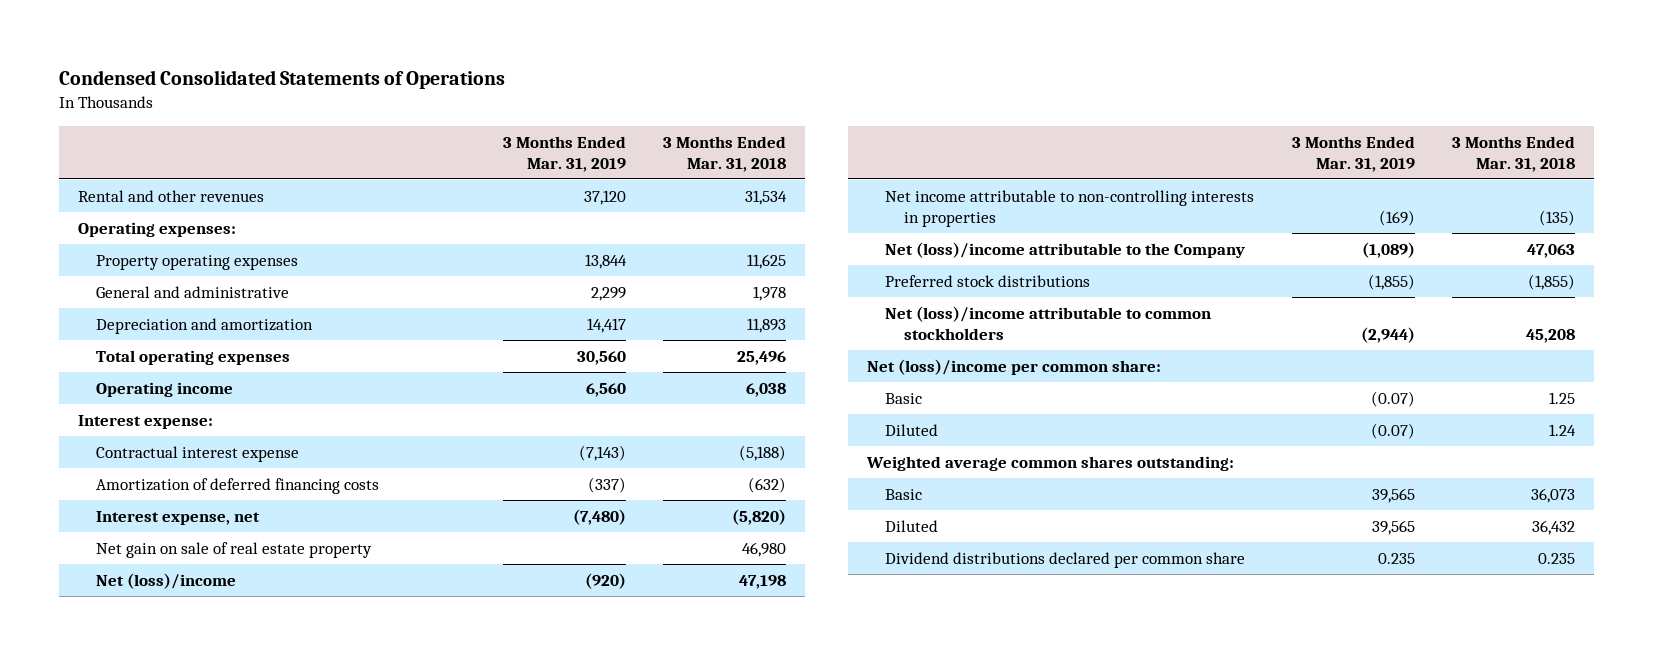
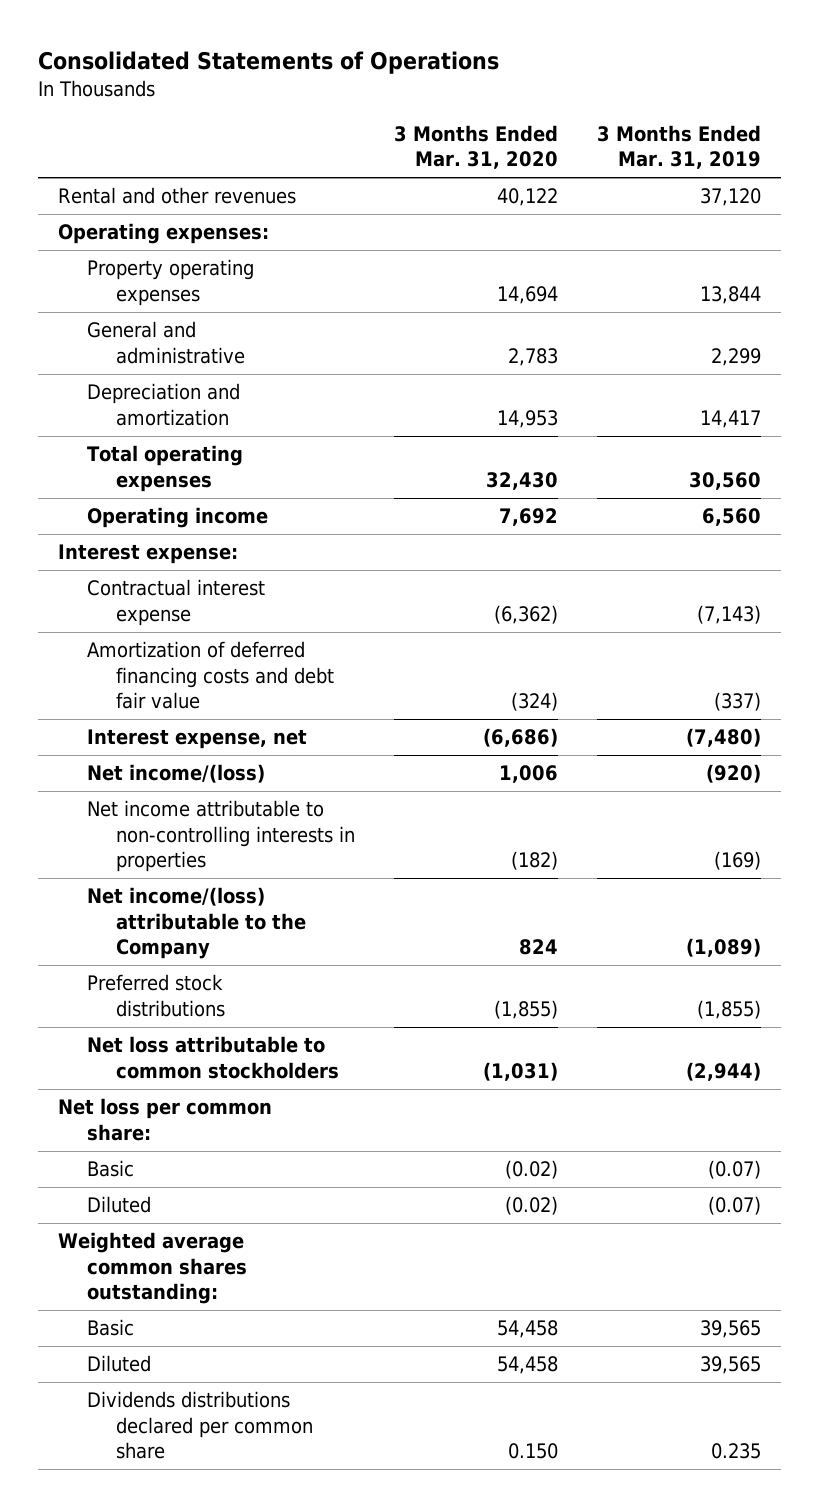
- Condensed Consolidated Statements of Operations
+ Consolidated Statements of Operations
- | 3 Months Ended Mar. 31, 2019 | 3 Months Ended Mar. 31, 2018
+ | 3 Months Ended Mar. 31, 2020 | 3 Months Ended Mar. 31, 2019
- Amortization of deferred financing costs | (337) | (632)
+ Amortization of deferred financing costs and debt fair value | (324) | (337)
- Net gain on sale of real estate property | | 46,980
- Net (loss)/income | (920) | 47,198
+ Net income/(loss) | 1,006 | (920)
- Net (loss)/income attributable to the Company | (1,089) | 47,063
+ Net income/(loss) attributable to the Company | 824 | (1,089)
- Net (loss)/income attributable to common stockholders | (2,944) | 45,208
- Net (loss)/income per common share:
+ Net loss attributable to common stockholders | (1,031) | (2,944)
+ Net loss per common share:
- Dividend distributions declared per common share | 0.235 | 0.235
+ Dividends distributions declared per common share | 0.150 | 0.235

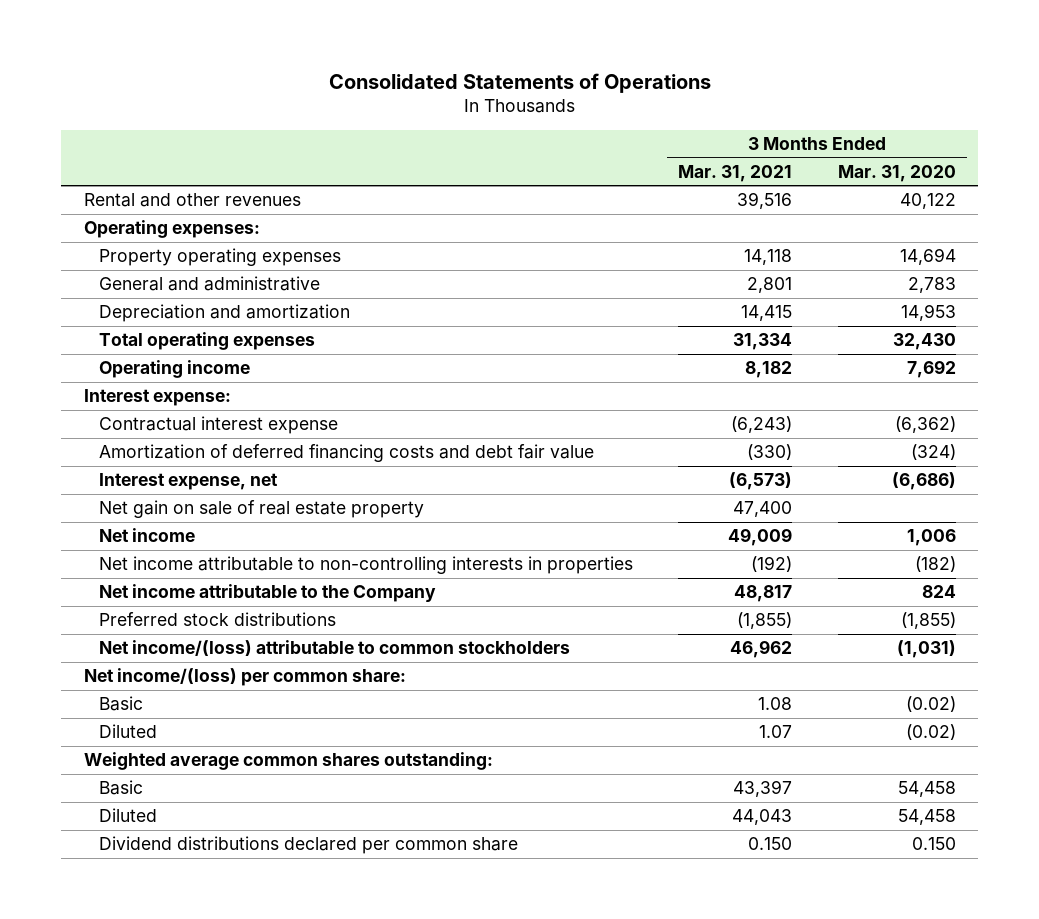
- | 3 Months Ended Mar. 31, 2020 | 3 Months Ended Mar. 31, 2019
+ | 3 Months Ended Mar. 31, 2021 | 3 Months Ended Mar. 31, 2020
- Net income/(loss) | 1,006 | (920)
+ Net gain on sale of real estate property | 47,400 |
+ Net income | 49,009 | 1,006
- Net income/(loss) attributable to the Company | 824 | (1,089)
+ Net income attributable to the Company | 48,817 | 824
- Net loss attributable to common stockholders | (1,031) | (2,944)
- Net loss per common share:
+ Net income/(loss) attributable to common stockholders | 46,962 | (1,031)
+ Net income/(loss) per common share:
- Dividends distributions declared per common share | 0.150 | 0.235
+ Dividend distributions declared per common share | 0.150 | 0.150

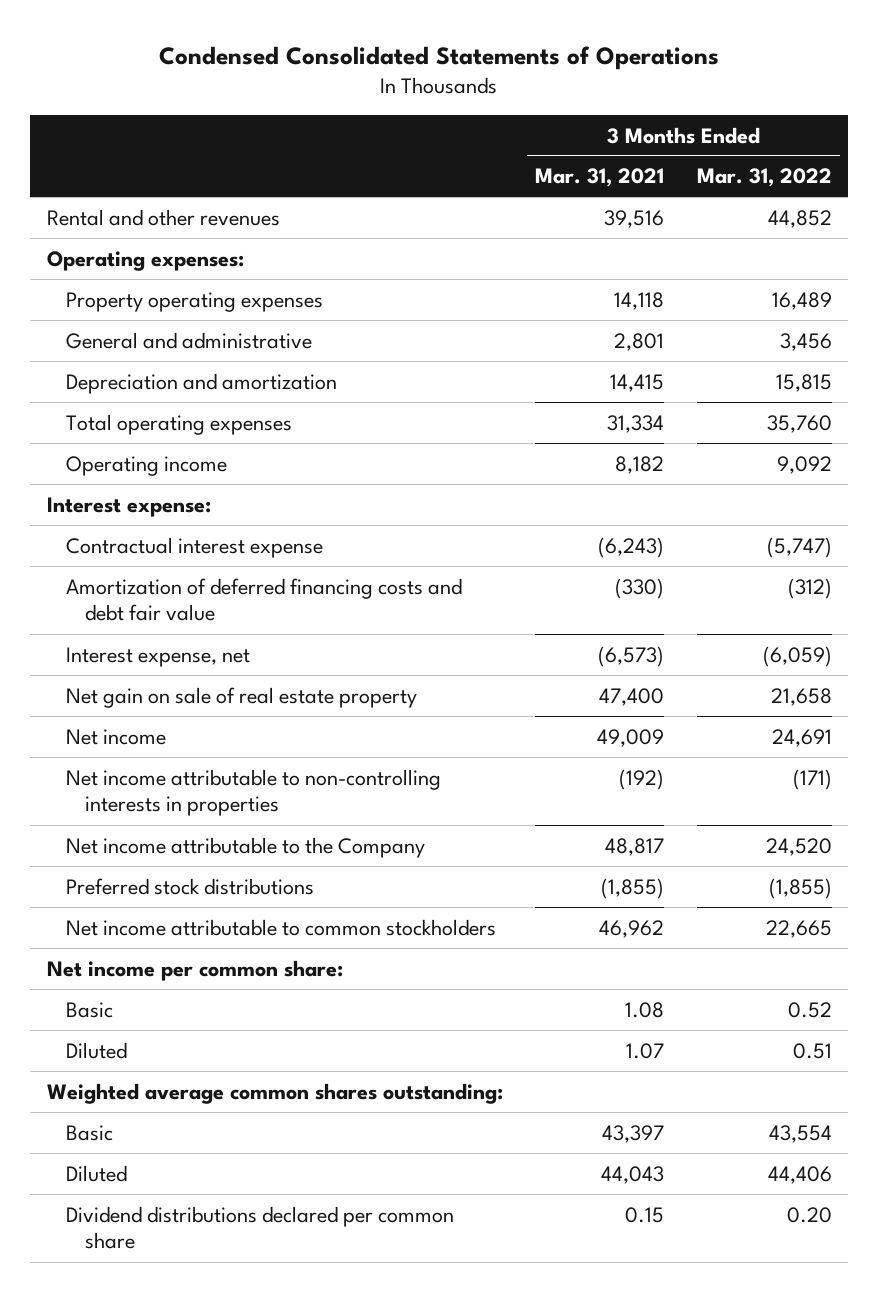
- Consolidated Statements of Operations
+ Condensed Consolidated Statements of Operations
- | 3 Months Ended Mar. 31, 2021 | 3 Months Ended Mar. 31, 2020
+ | 3 Months Ended Mar. 31, 2021 | 3 Months Ended Mar. 31, 2022
- Net income/(loss) attributable to common stockholders | 46,962 | (1,031)
- Net income/(loss) per common share:
+ Net income attributable to common stockholders | 46,962 | 22,665
+ Net income per common share:
- Dividend distributions declared per common share | 0.150 | 0.150
+ Dividend distributions declared per common share | 0.15 | 0.20

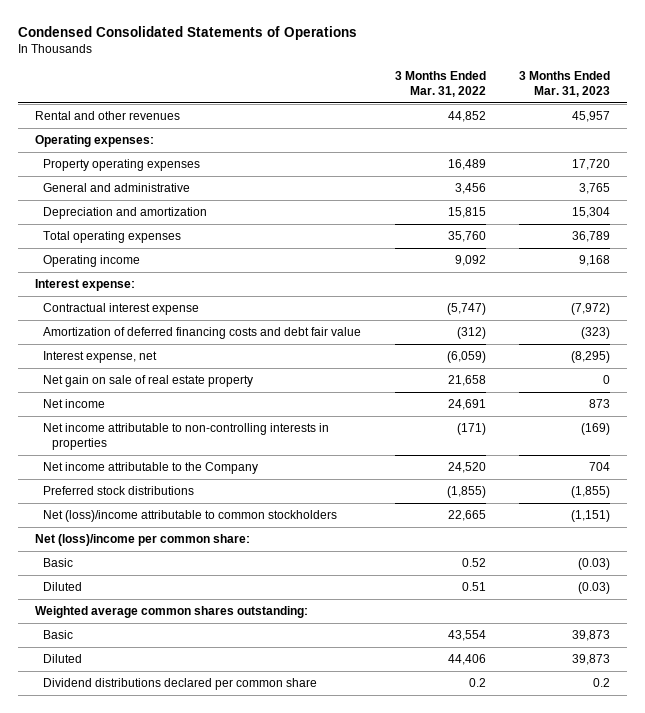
- | 3 Months Ended Mar. 31, 2021 | 3 Months Ended Mar. 31, 2022
+ | 3 Months Ended Mar. 31, 2022 | 3 Months Ended Mar. 31, 2023
- Net income attributable to common stockholders | 46,962 | 22,665
- Net income per common share:
+ Net (loss)/income attributable to common stockholders | 22,665 | (1,151)
+ Net (loss)/income per common share:
- Dividend distributions declared per common share | 0.15 | 0.20
+ Dividend distributions declared per common share | 0.2 | 0.2

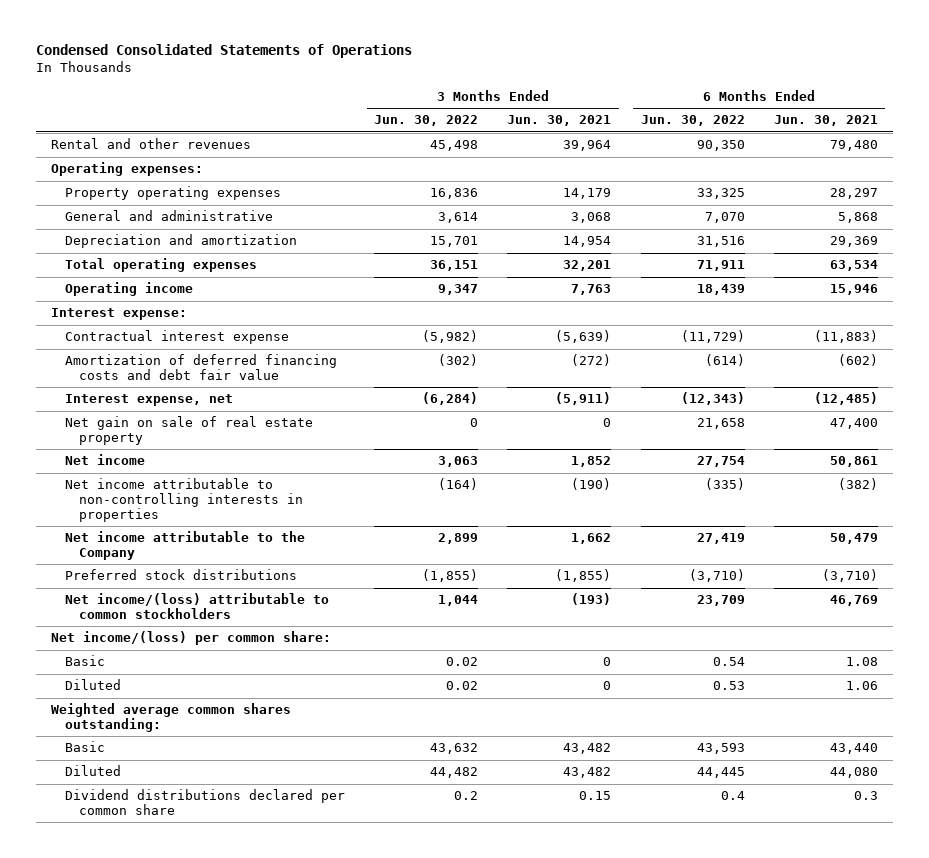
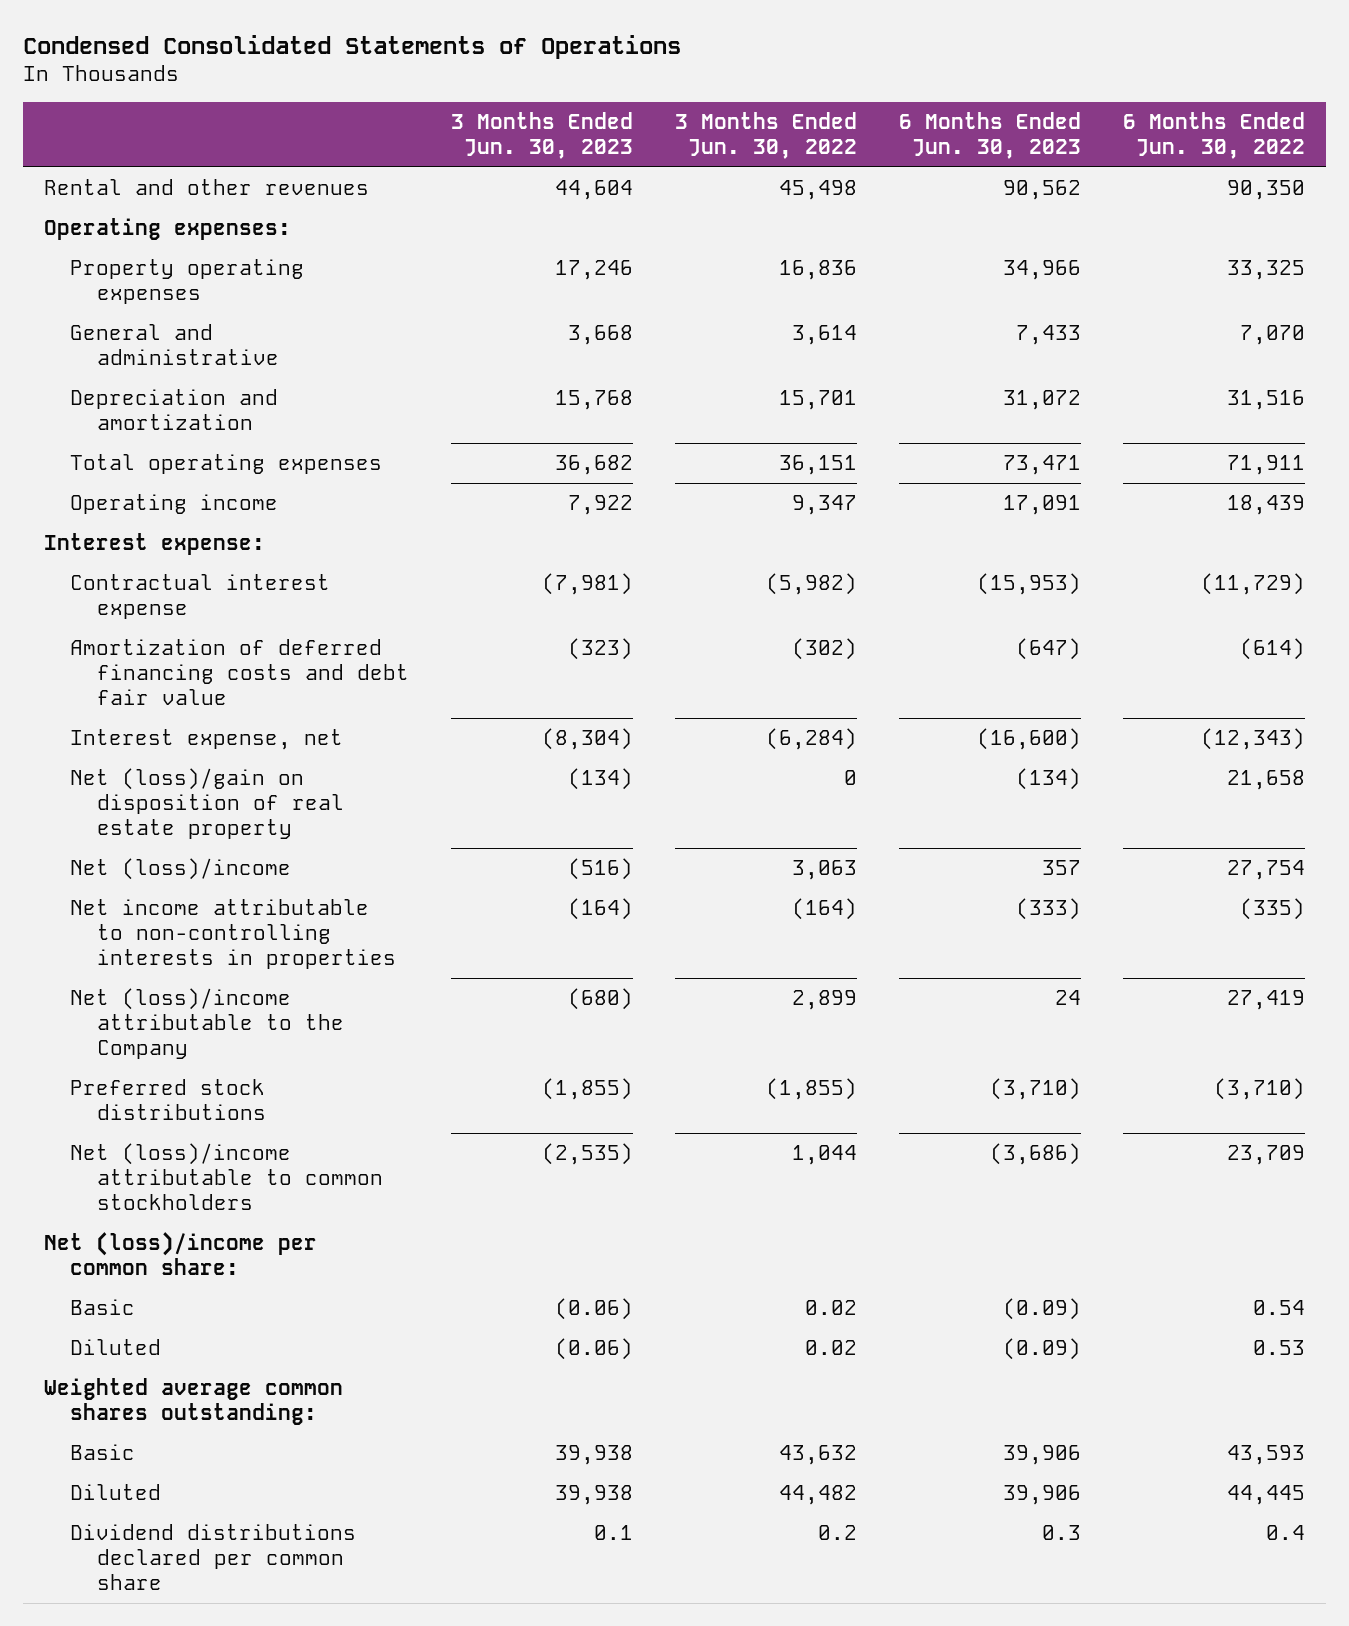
- | 3 Months Ended Jun. 30, 2022 | 3 Months Ended Jun. 30, 2021 | 6 Months Ended Jun. 30, 2022 | 6 Months Ended Jun. 30, 2021
+ | 3 Months Ended Jun. 30, 2023 | 3 Months Ended Jun. 30, 2022 | 6 Months Ended Jun. 30, 2023 | 6 Months Ended Jun. 30, 2022
- Net gain on sale of real estate property | 0 | 0 | 21,658 | 47,400
- Net income | 3,063 | 1,852 | 27,754 | 50,861
+ Net (loss)/gain on disposition of real estate property | (134) | 0 | (134) | 21,658
+ Net (loss)/income | (516) | 3,063 | 357 | 27,754
- Net income attributable to the Company | 2,899 | 1,662 | 27,419 | 50,479
+ Net (loss)/income attributable to the Company | (680) | 2,899 | 24 | 27,419
- Net income/(loss) attributable to common stockholders | 1,044 | (193) | 23,709 | 46,769
- Net income/(loss) per common share:
+ Net (loss)/income attributable to common stockholders | (2,535) | 1,044 | (3,686) | 23,709
+ Net (loss)/income per common share:

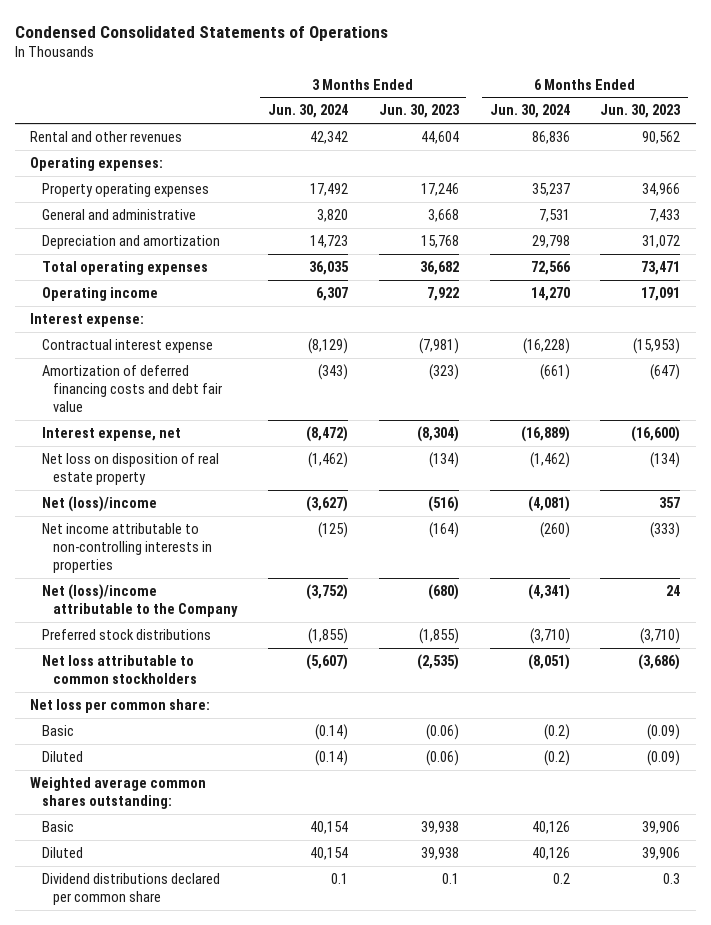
- | 3 Months Ended Jun. 30, 2023 | 3 Months Ended Jun. 30, 2022 | 6 Months Ended Jun. 30, 2023 | 6 Months Ended Jun. 30, 2022
+ | 3 Months Ended Jun. 30, 2024 | 3 Months Ended Jun. 30, 2023 | 6 Months Ended Jun. 30, 2024 | 6 Months Ended Jun. 30, 2023
- Net (loss)/gain on disposition of real estate property | (134) | 0 | (134) | 21,658
+ Net loss on disposition of real estate property | (1,462) | (134) | (1,462) | (134)
- Net (loss)/income attributable to common stockholders | (2,535) | 1,044 | (3,686) | 23,709
- Net (loss)/income per common share:
+ Net loss attributable to common stockholders | (5,607) | (2,535) | (8,051) | (3,686)
+ Net loss per common share:

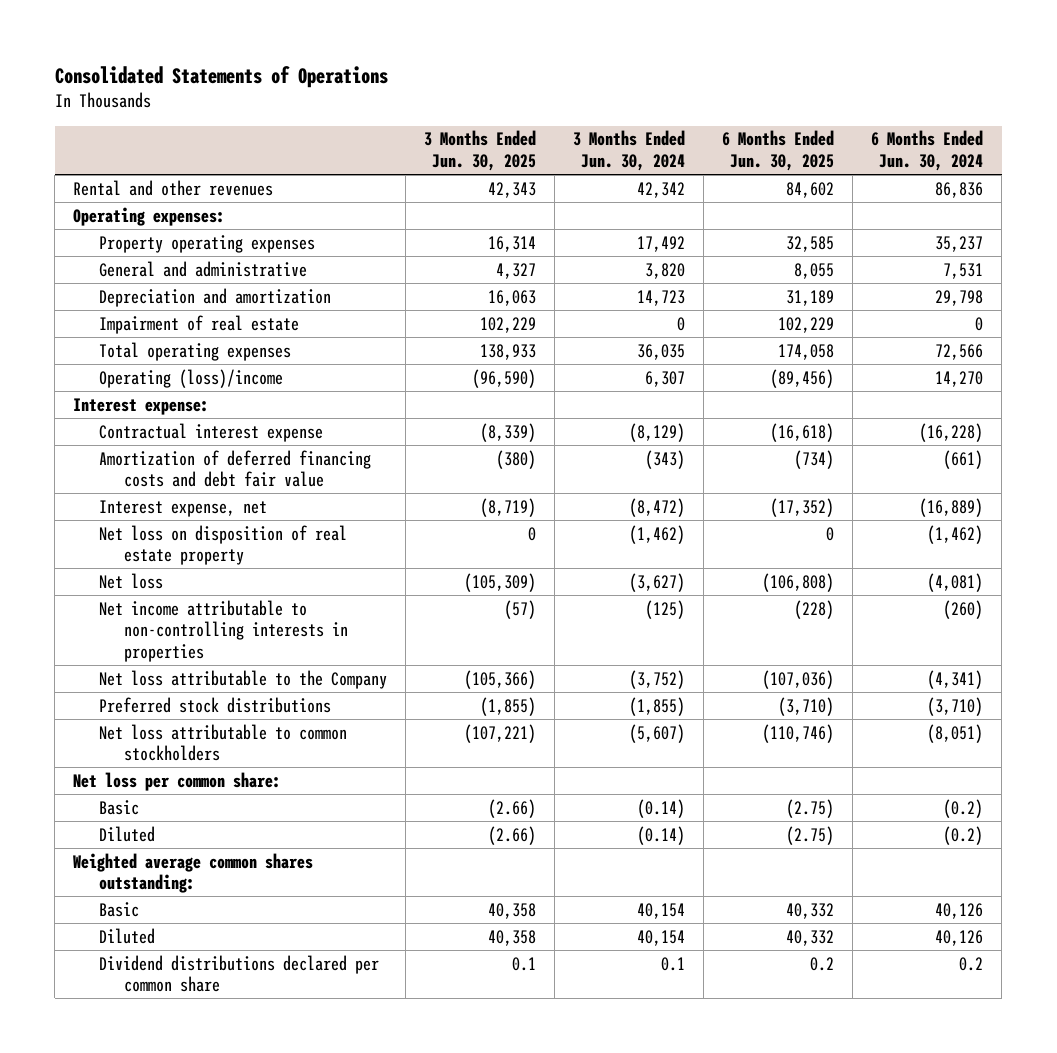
- Condensed Consolidated Statements of Operations
+ Consolidated Statements of Operations
- | 3 Months Ended Jun. 30, 2024 | 3 Months Ended Jun. 30, 2023 | 6 Months Ended Jun. 30, 2024 | 6 Months Ended Jun. 30, 2023
+ | 3 Months Ended Jun. 30, 2025 | 3 Months Ended Jun. 30, 2024 | 6 Months Ended Jun. 30, 2025 | 6 Months Ended Jun. 30, 2024
+ Impairment of real estate | 102,229 | 0 | 102,229 | 0
- Operating income | 6,307 | 7,922 | 14,270 | 17,091
+ Operating (loss)/income | (96,590) | 6,307 | (89,456) | 14,270
- Net (loss)/income | (3,627) | (516) | (4,081) | 357
+ Net loss | (105,309) | (3,627) | (106,808) | (4,081)
- Net (loss)/income attributable to the Company | (3,752) | (680) | (4,341) | 24
+ Net loss attributable to the Company | (105,366) | (3,752) | (107,036) | (4,341)

